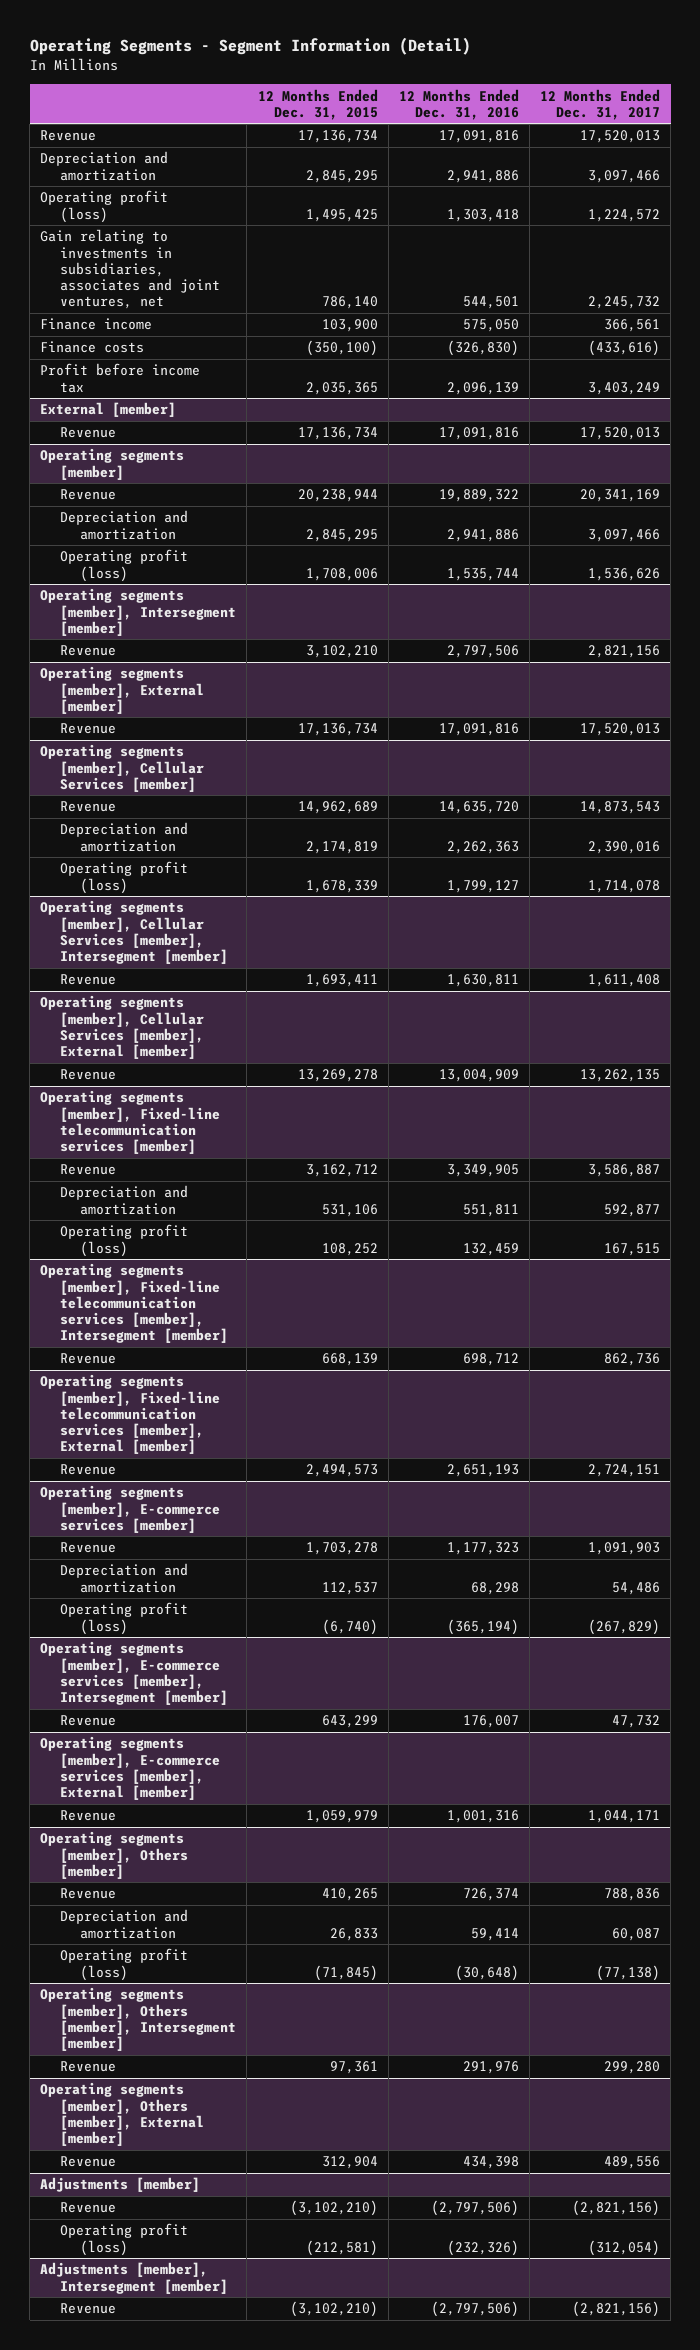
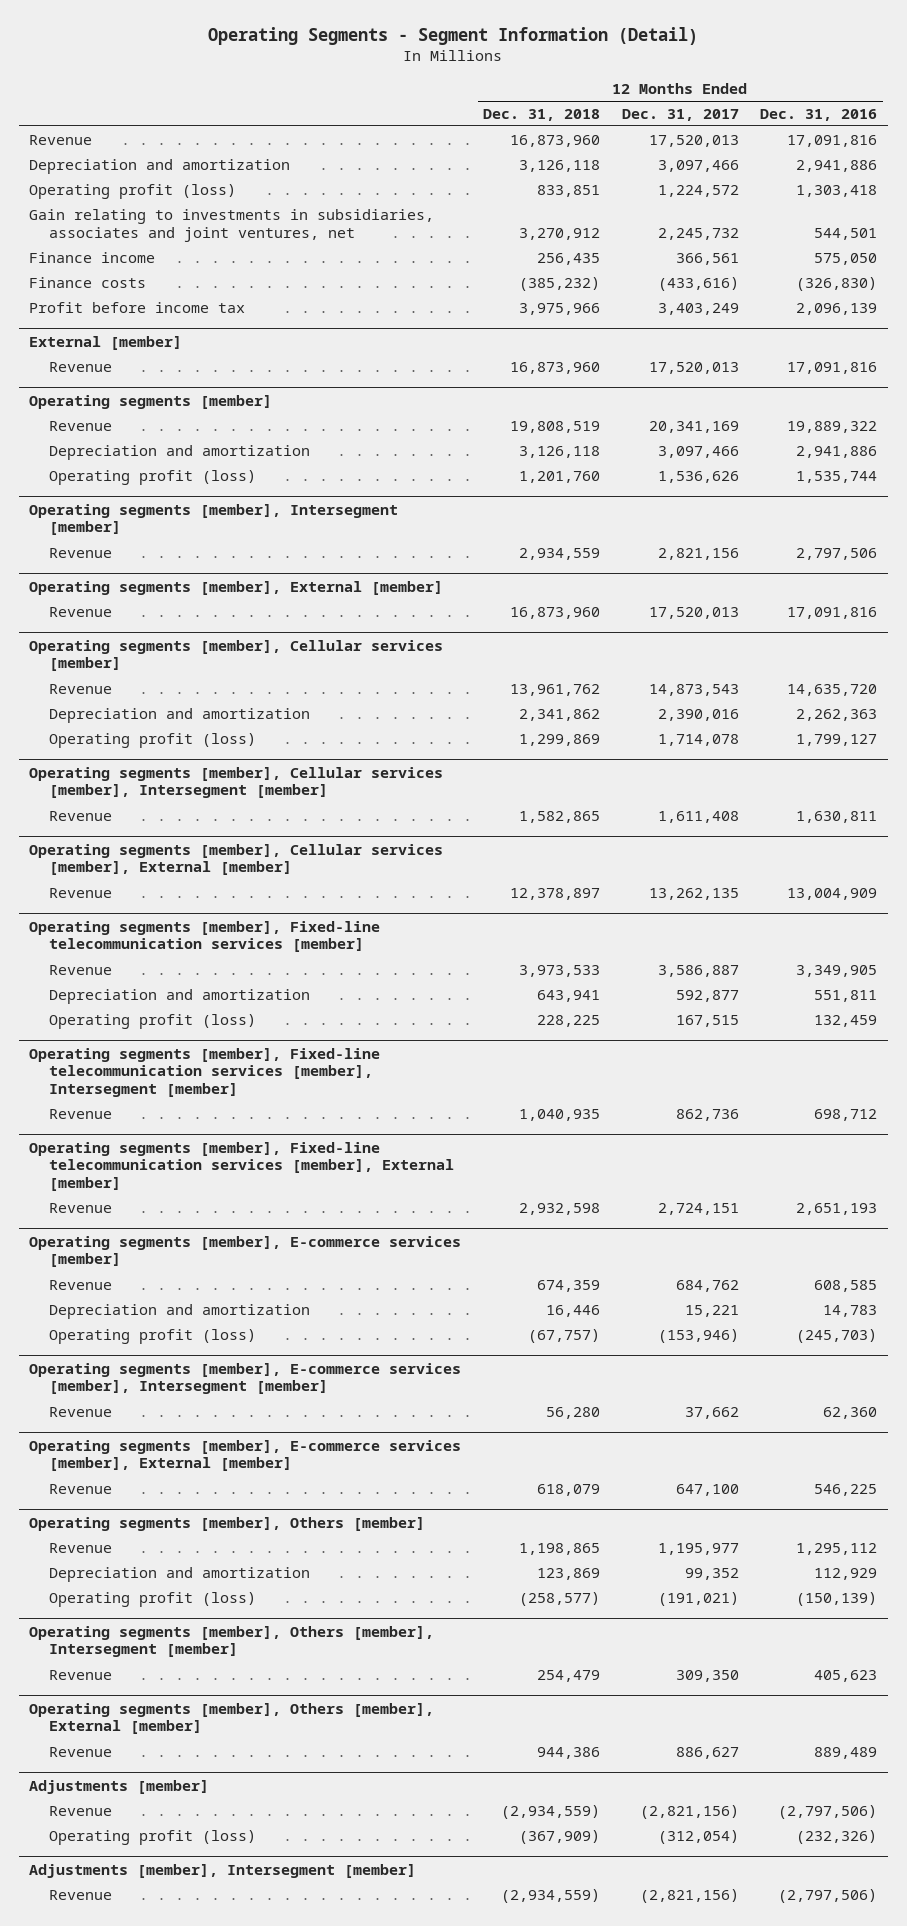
- | 12 Months Ended Dec. 31, 2015 | 12 Months Ended Dec. 31, 2016 | 12 Months Ended Dec. 31, 2017
+ | 12 Months Ended Dec. 31, 2018 | 12 Months Ended Dec. 31, 2017 | 12 Months Ended Dec. 31, 2016
- Operating segments [member], Cellular Services [member]
+ Operating segments [member], Cellular services [member]
- Operating segments [member], Cellular Services [member], Intersegment [member]
+ Operating segments [member], Cellular services [member], Intersegment [member]
- Operating segments [member], Cellular Services [member], External [member]
+ Operating segments [member], Cellular services [member], External [member]
@ Operating segments [member], E-commerce services [member]
- Revenue | 1,703,278 | 1,177,323 | 1,091,903
- Depreciation and amortization | 112,537 | 68,298 | 54,486
- Operating profit (loss) | (6,740) | (365,194) | (267,829)
+ Revenue | 674,359 | 684,762 | 608,585
+ Depreciation and amortization | 16,446 | 15,221 | 14,783
+ Operating profit (loss) | (67,757) | (153,946) | (245,703)
@ Operating segments [member], E-commerce services [member], Intersegment [member]
- Revenue | 643,299 | 176,007 | 47,732
+ Revenue | 56,280 | 37,662 | 62,360
@ Operating segments [member], E-commerce services [member], External [member]
- Revenue | 1,059,979 | 1,001,316 | 1,044,171
+ Revenue | 618,079 | 647,100 | 546,225
@ Operating segments [member], Others [member]
- Revenue | 410,265 | 726,374 | 788,836
- Depreciation and amortization | 26,833 | 59,414 | 60,087
- Operating profit (loss) | (71,845) | (30,648) | (77,138)
+ Revenue | 1,198,865 | 1,195,977 | 1,295,112
+ Depreciation and amortization | 123,869 | 99,352 | 112,929
+ Operating profit (loss) | (258,577) | (191,021) | (150,139)
@ Operating segments [member], Others [member], Intersegment [member]
- Revenue | 97,361 | 291,976 | 299,280
+ Revenue | 254,479 | 309,350 | 405,623
@ Operating segments [member], Others [member], External [member]
- Revenue | 312,904 | 434,398 | 489,556
+ Revenue | 944,386 | 886,627 | 889,489

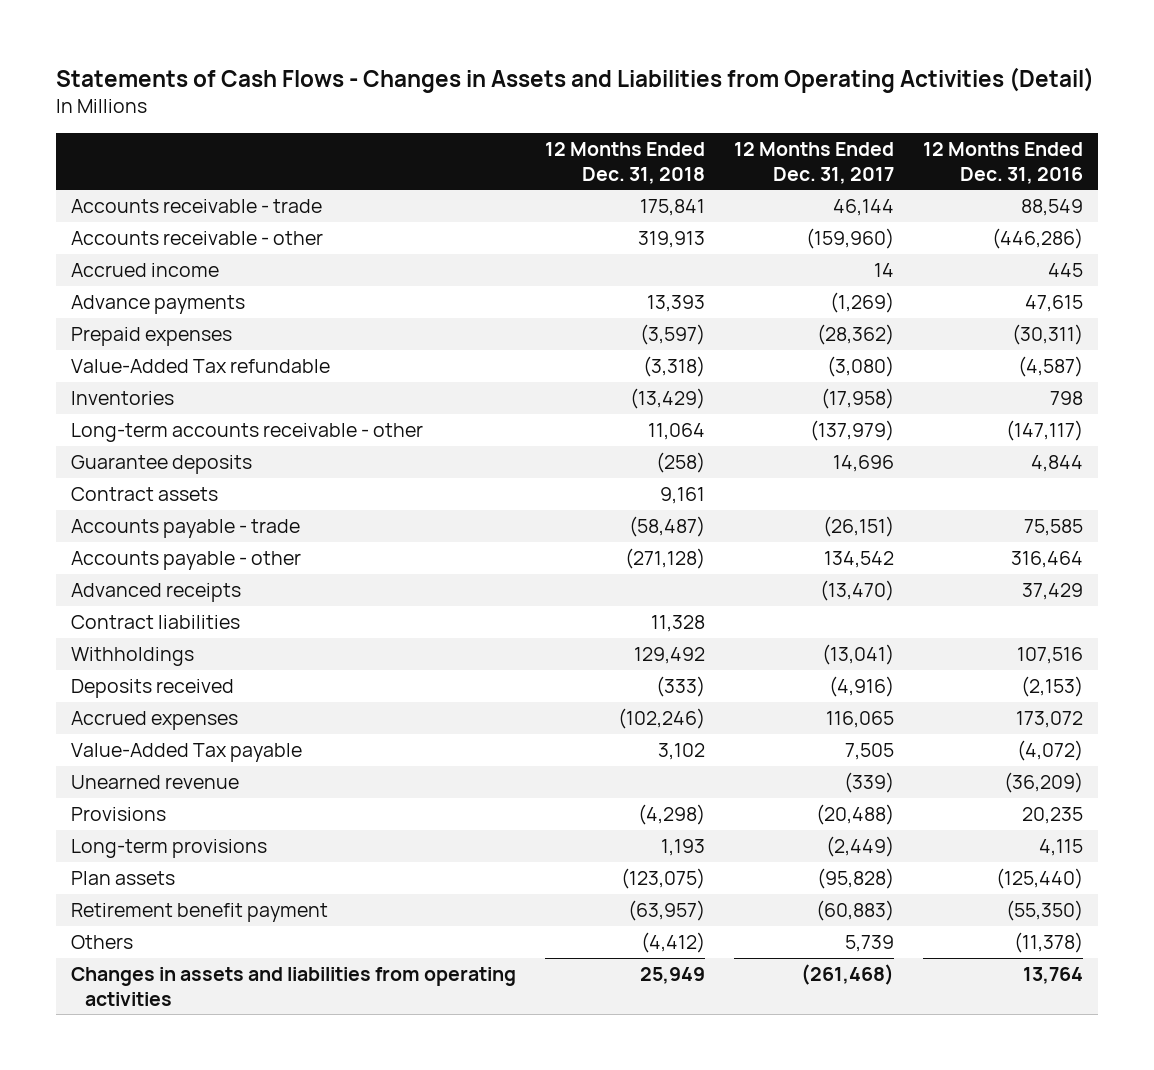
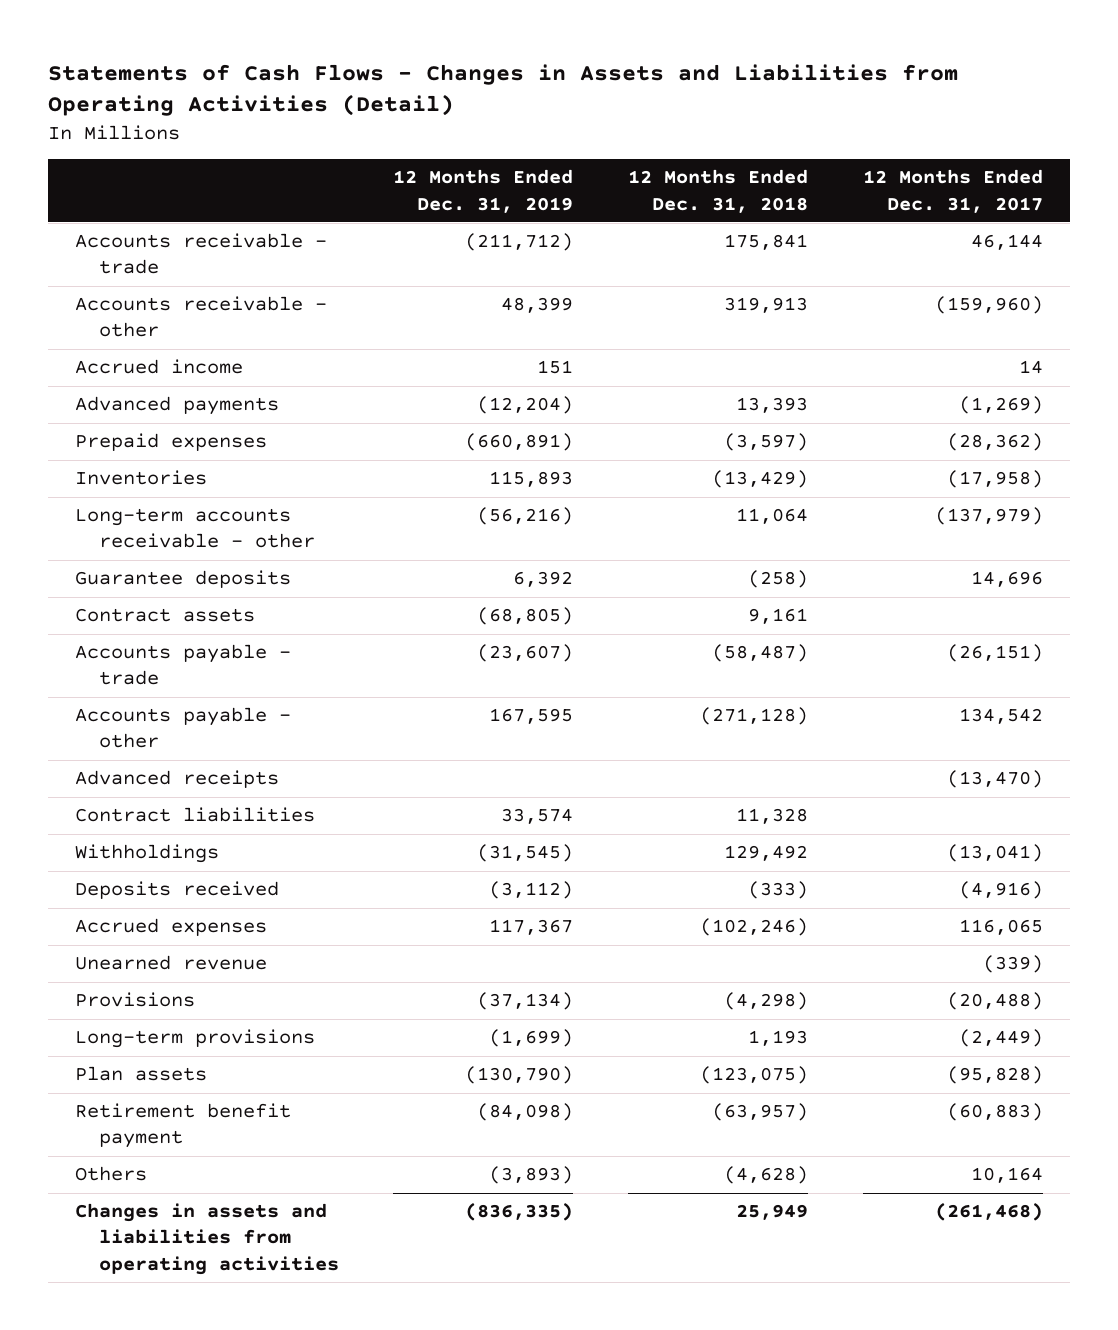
- | 12 Months Ended Dec. 31, 2018 | 12 Months Ended Dec. 31, 2017 | 12 Months Ended Dec. 31, 2016
+ | 12 Months Ended Dec. 31, 2019 | 12 Months Ended Dec. 31, 2018 | 12 Months Ended Dec. 31, 2017
- Advance payments | 13,393 | (1,269) | 47,615
+ Advanced payments | (12,204) | 13,393 | (1,269)
- Value-Added Tax refundable | (3,318) | (3,080) | (4,587)
- Value-Added Tax payable | 3,102 | 7,505 | (4,072)
- Others | (4,412) | 5,739 | (11,378)
+ Others | (3,893) | (4,628) | 10,164

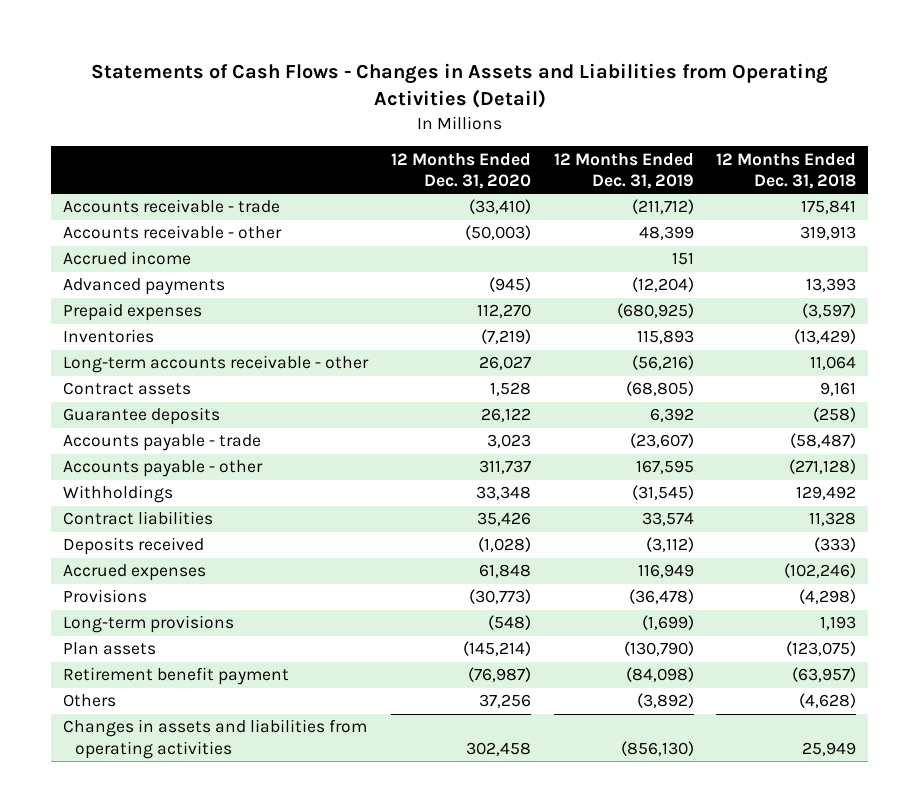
- | 12 Months Ended Dec. 31, 2019 | 12 Months Ended Dec. 31, 2018 | 12 Months Ended Dec. 31, 2017
+ | 12 Months Ended Dec. 31, 2020 | 12 Months Ended Dec. 31, 2019 | 12 Months Ended Dec. 31, 2018
- Prepaid expenses | (660,891) | (3,597) | (28,362)
+ Prepaid expenses | 112,270 | (680,925) | (3,597)
moved down: Guarantee deposits | 26,122 | 6,392 | (258)
- Advanced receipts | | | (13,470)
moved down: Contract liabilities | 35,426 | 33,574 | 11,328
- Accrued expenses | 117,367 | (102,246) | 116,065
- Unearned revenue | | | (339)
- Provisions | (37,134) | (4,298) | (20,488)
+ Accrued expenses | 61,848 | 116,949 | (102,246)
+ Provisions | (30,773) | (36,478) | (4,298)
- Others | (3,893) | (4,628) | 10,164
- Changes in assets and liabilities from operating activities | (836,335) | 25,949 | (261,468)
+ Others | 37,256 | (3,892) | (4,628)
+ Changes in assets and liabilities from operating activities | 302,458 | (856,130) | 25,949

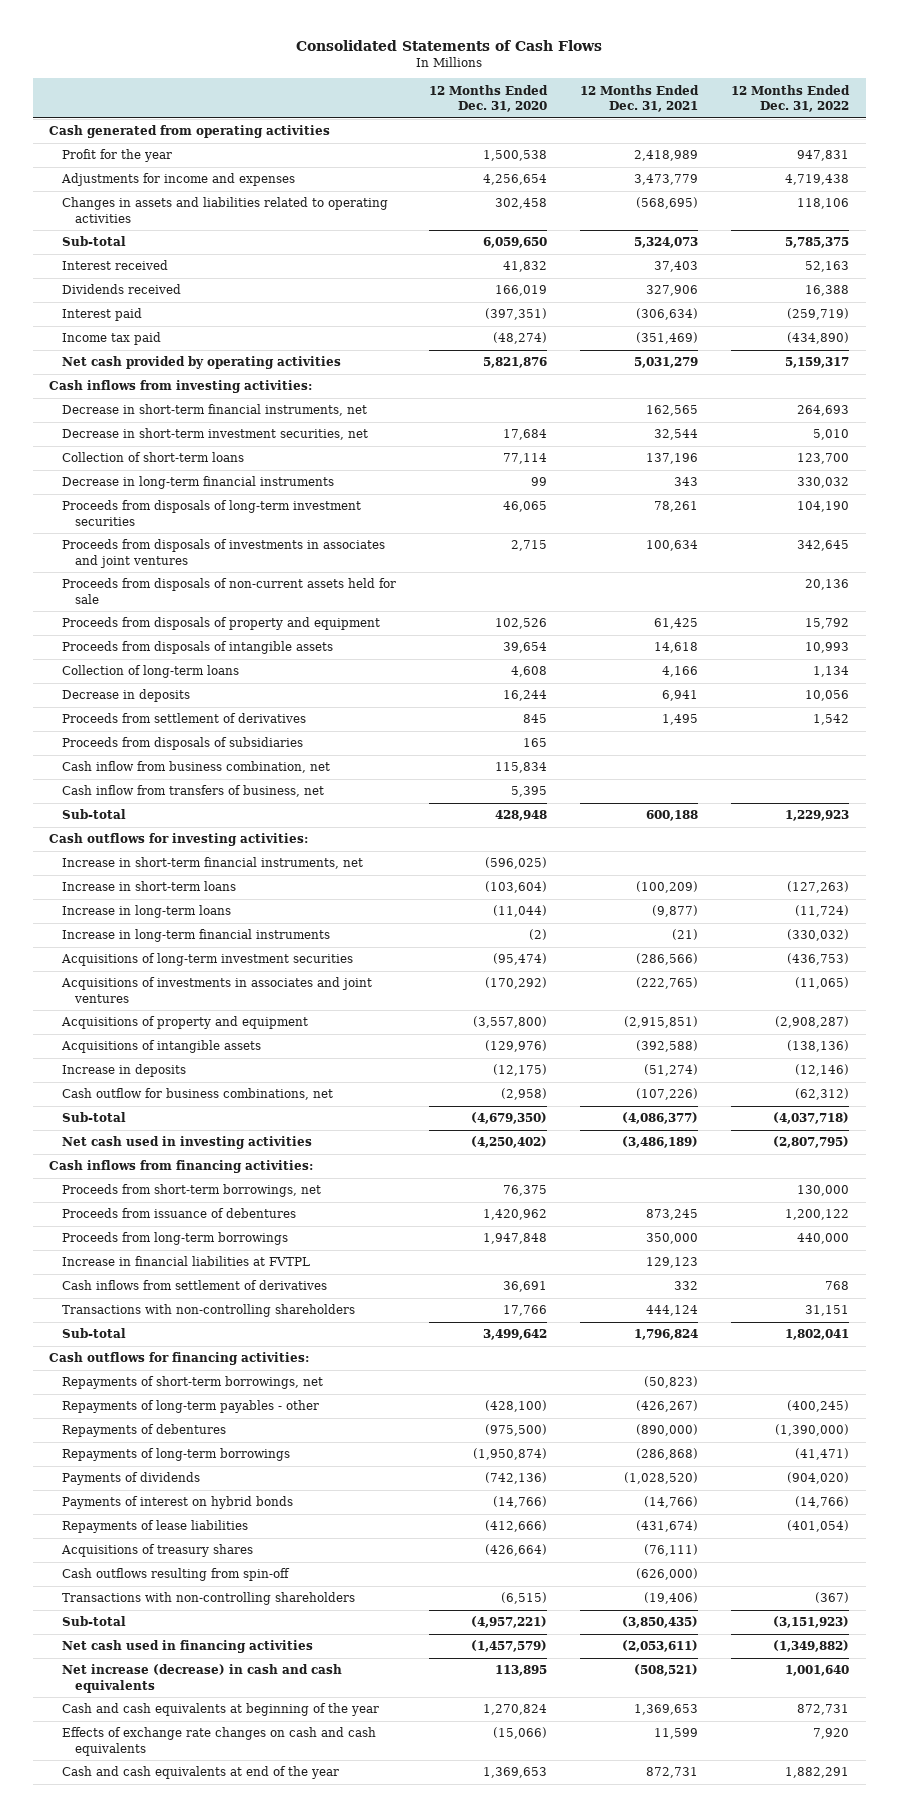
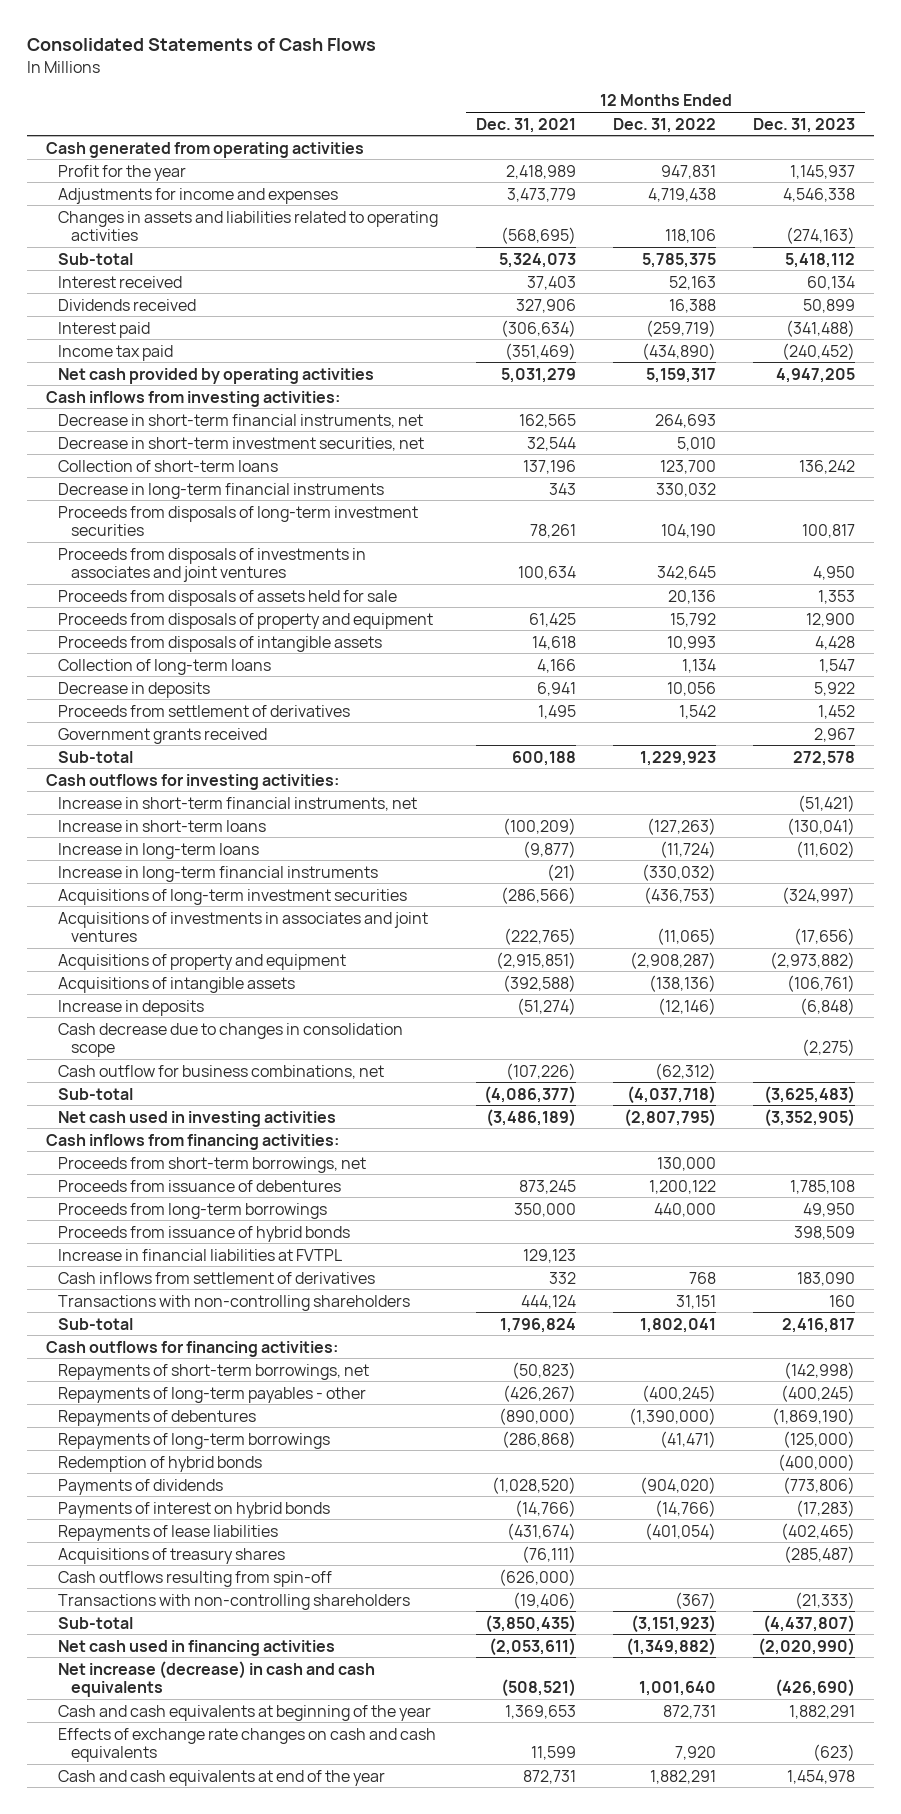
- | 12 Months Ended Dec. 31, 2020 | 12 Months Ended Dec. 31, 2021 | 12 Months Ended Dec. 31, 2022
+ | 12 Months Ended Dec. 31, 2021 | 12 Months Ended Dec. 31, 2022 | 12 Months Ended Dec. 31, 2023
- Proceeds from disposals of non-current assets held for sale | | | 20,136
+ Proceeds from disposals of assets held for sale | | 20,136 | 1,353
- Proceeds from disposals of subsidiaries | 165 | |
- Cash inflow from business combination, net | 115,834 | |
- Cash inflow from transfers of business, net | 5,395 | |
+ Government grants received | | | 2,967
+ Cash decrease due to changes in consolidation scope | | | (2,275)
+ Proceeds from issuance of hybrid bonds | | | 398,509
+ Redemption of hybrid bonds | | | (400,000)

